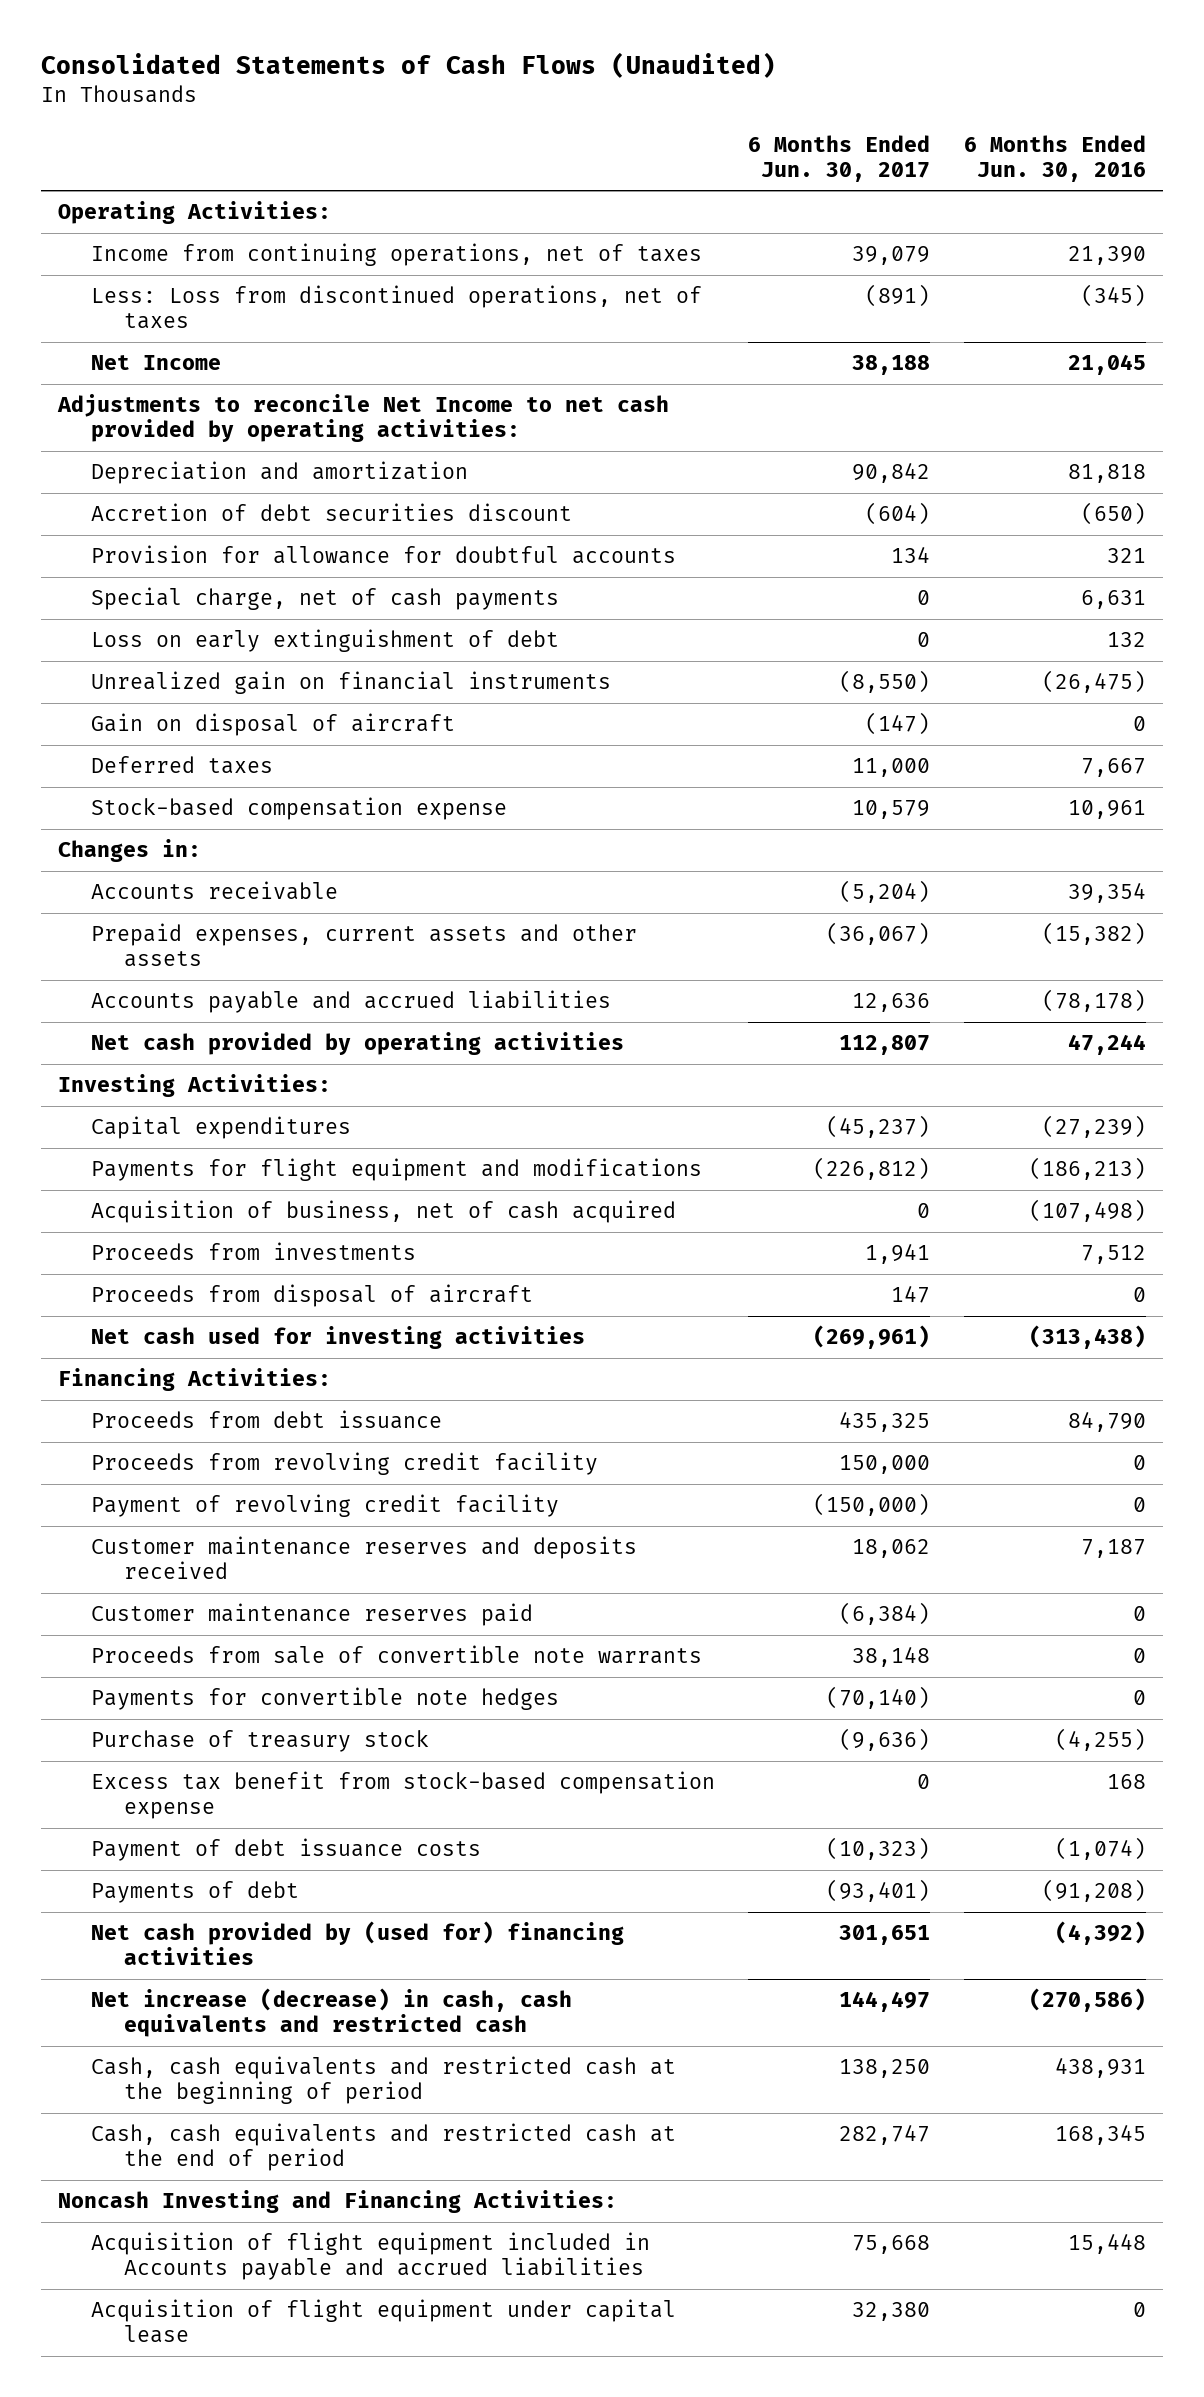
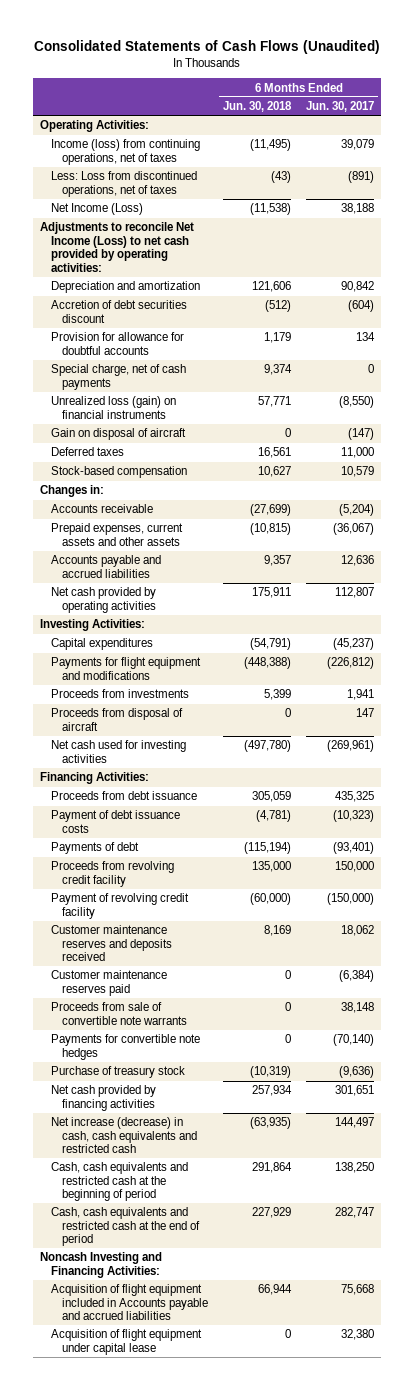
- | 6 Months Ended Jun. 30, 2017 | 6 Months Ended Jun. 30, 2016
+ | 6 Months Ended Jun. 30, 2018 | 6 Months Ended Jun. 30, 2017
- Income from continuing operations, net of taxes | 39,079 | 21,390
+ Income (loss) from continuing operations, net of taxes | (11,495) | 39,079
- Net Income | 38,188 | 21,045
- Adjustments to reconcile Net Income to net cash provided by operating activities:
+ Net Income (Loss) | (11,538) | 38,188
+ Adjustments to reconcile Net Income (Loss) to net cash provided by operating activities:
- Loss on early extinguishment of debt | 0 | 132
- Unrealized gain on financial instruments | (8,550) | (26,475)
+ Unrealized loss (gain) on financial instruments | 57,771 | (8,550)
- Stock-based compensation expense | 10,579 | 10,961
+ Stock-based compensation | 10,627 | 10,579
- Acquisition of business, net of cash acquired | 0 | (107,498)
moved up: Payment of debt issuance costs | (4,781) | (10,323)
moved up: Payments of debt | (115,194) | (93,401)
- Excess tax benefit from stock-based compensation expense | 0 | 168
- Net cash provided by (used for) financing activities | 301,651 | (4,392)
+ Net cash provided by financing activities | 257,934 | 301,651

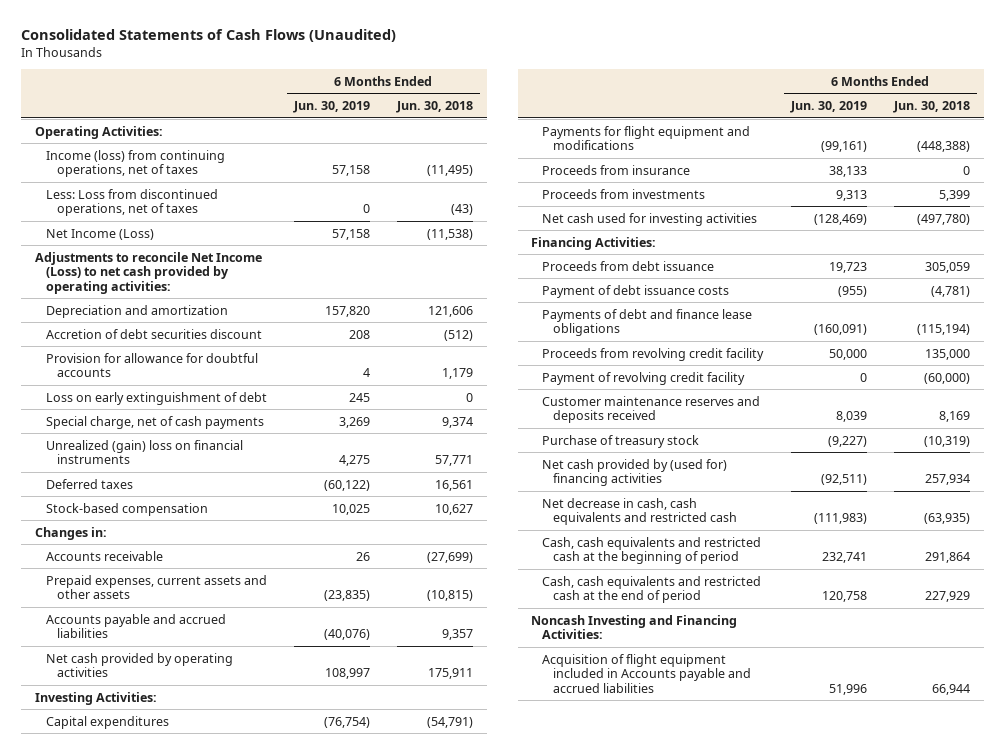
- | 6 Months Ended Jun. 30, 2018 | 6 Months Ended Jun. 30, 2017
+ | 6 Months Ended Jun. 30, 2019 | 6 Months Ended Jun. 30, 2018
+ Loss on early extinguishment of debt | 245 | 0
- Unrealized loss (gain) on financial instruments | 57,771 | (8,550)
- Gain on disposal of aircraft | 0 | (147)
+ Unrealized (gain) loss on financial instruments | 4,275 | 57,771
+ Proceeds from insurance | 38,133 | 0
- Proceeds from disposal of aircraft | 0 | 147
- Payments of debt | (115,194) | (93,401)
+ Payments of debt and finance lease obligations | (160,091) | (115,194)
- Customer maintenance reserves paid | 0 | (6,384)
- Proceeds from sale of convertible note warrants | 0 | 38,148
- Payments for convertible note hedges | 0 | (70,140)
- Net cash provided by financing activities | 257,934 | 301,651
- Net increase (decrease) in cash, cash equivalents and restricted cash | (63,935) | 144,497
+ Net cash provided by (used for) financing activities | (92,511) | 257,934
+ Net decrease in cash, cash equivalents and restricted cash | (111,983) | (63,935)
- Acquisition of flight equipment under capital lease | 0 | 32,380

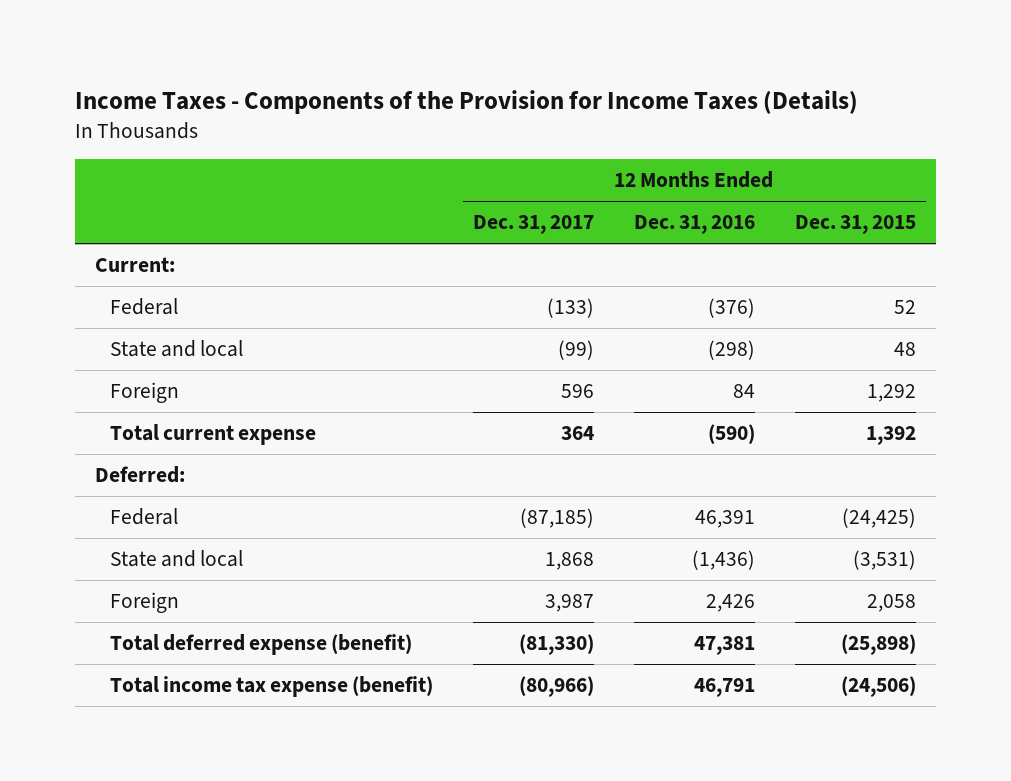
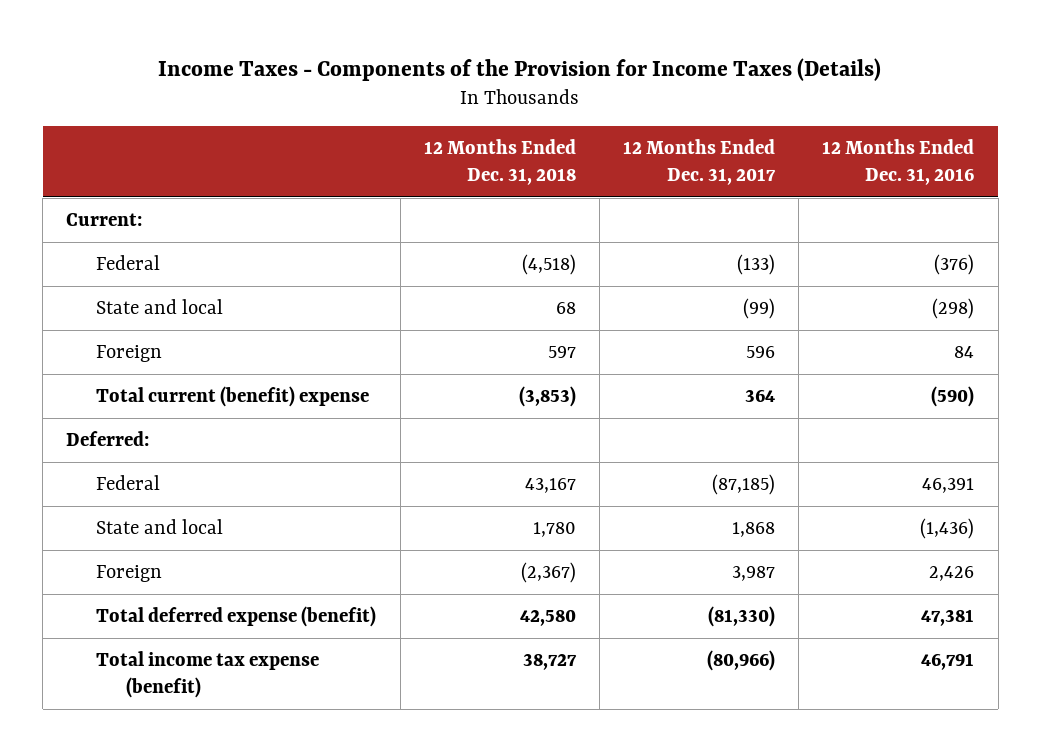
- | 12 Months Ended Dec. 31, 2017 | 12 Months Ended Dec. 31, 2016 | 12 Months Ended Dec. 31, 2015
+ | 12 Months Ended Dec. 31, 2018 | 12 Months Ended Dec. 31, 2017 | 12 Months Ended Dec. 31, 2016
- Total current expense | 364 | (590) | 1,392
+ Total current (benefit) expense | (3,853) | 364 | (590)

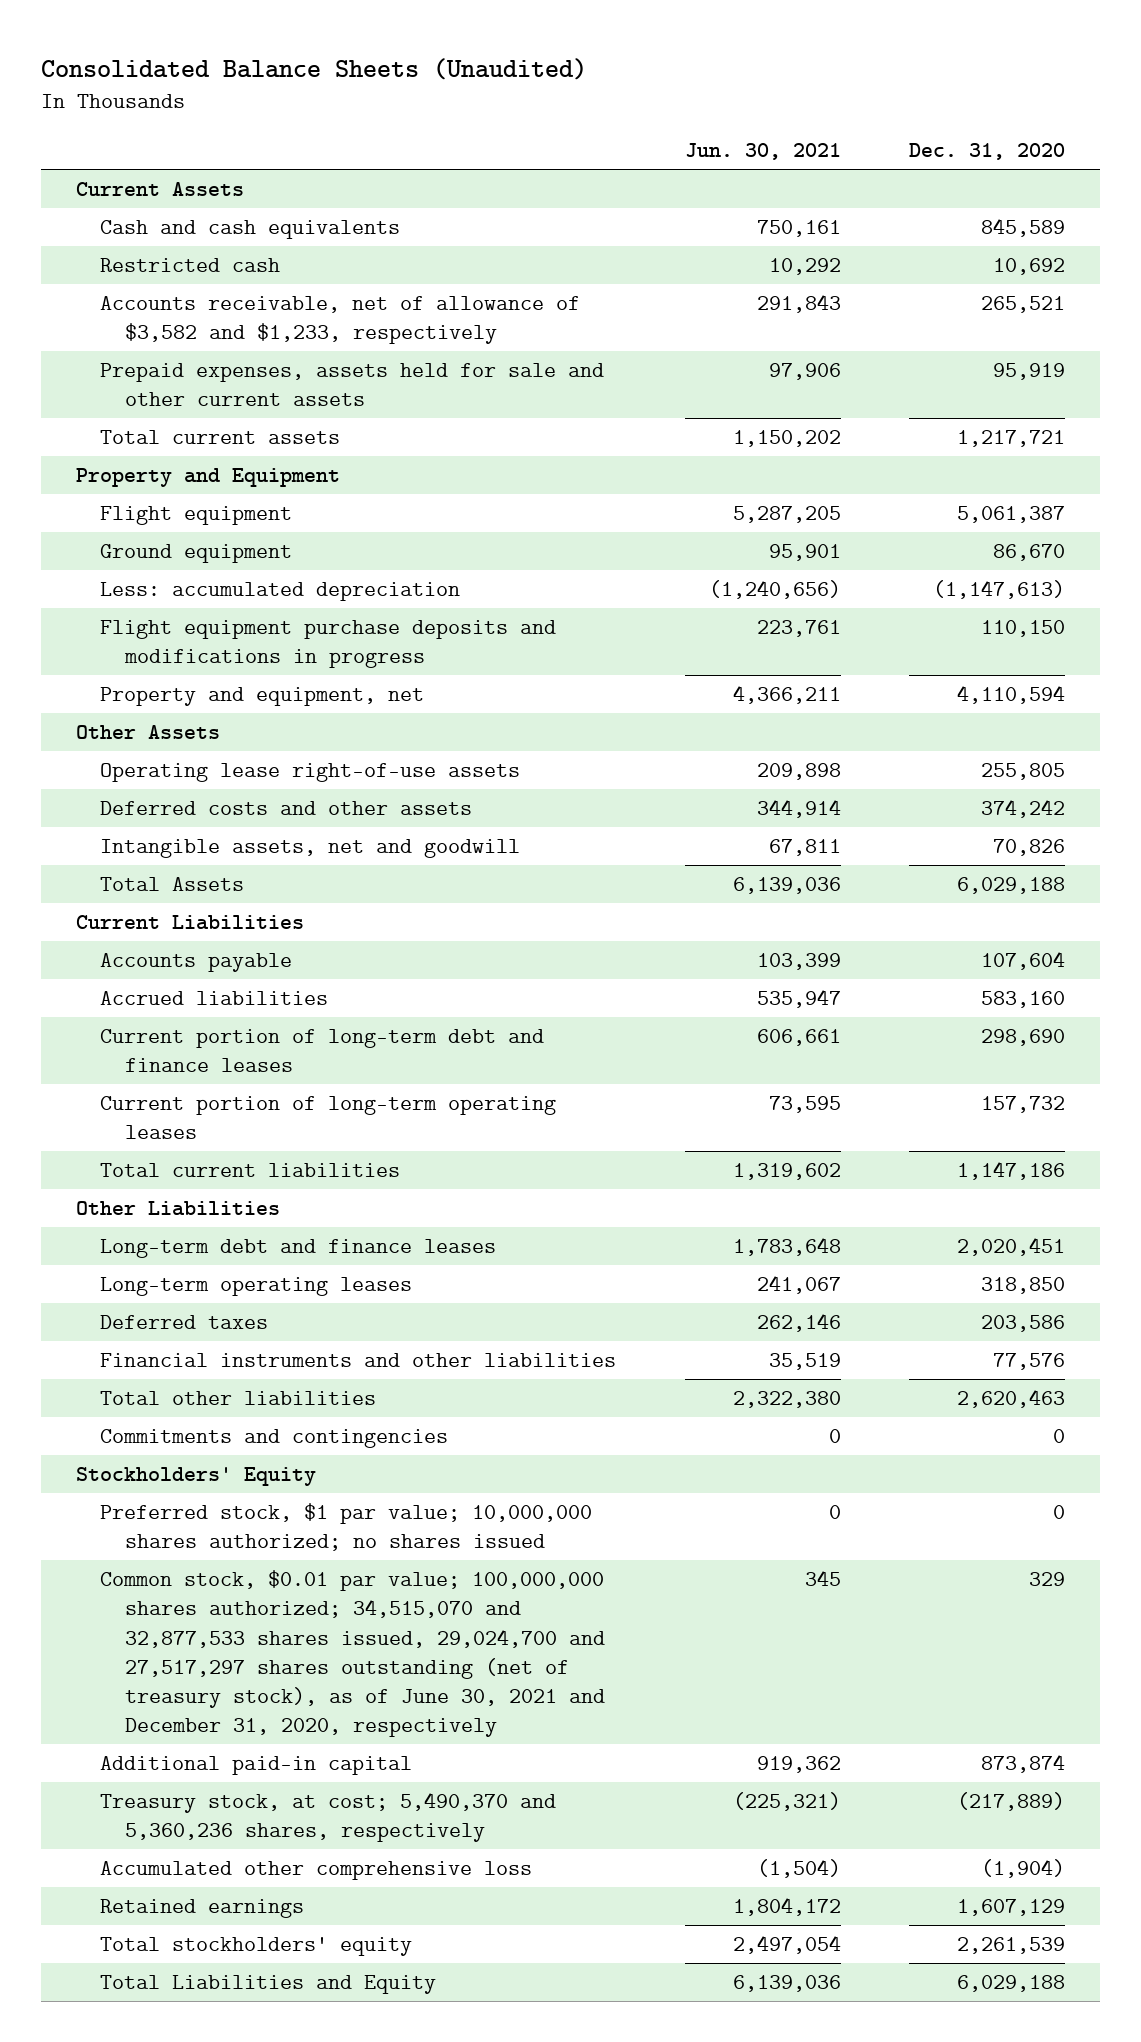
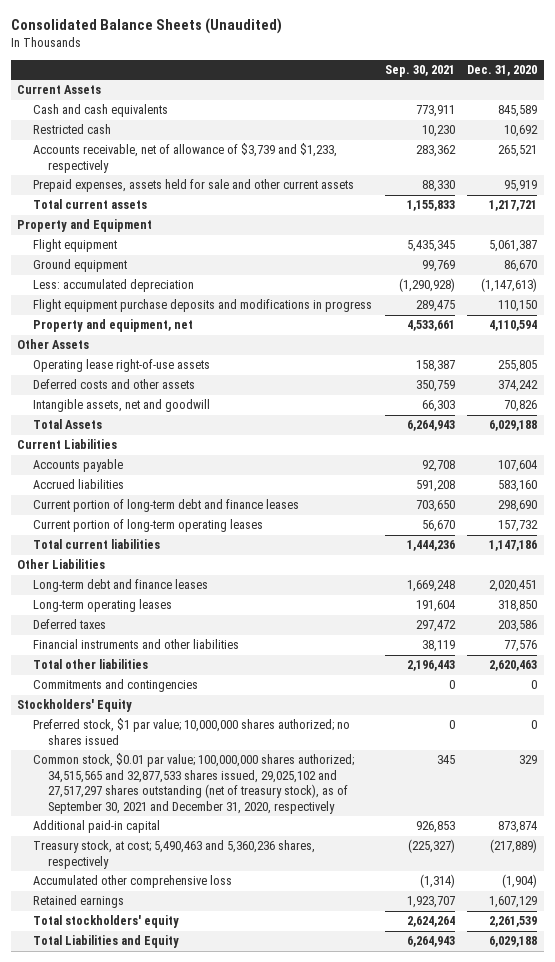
- | Jun. 30, 2021 | Dec. 31, 2020
+ | Sep. 30, 2021 | Dec. 31, 2020
- Accounts receivable, net of allowance of $3,582 and $1,233, respectively | 291,843 | 265,521
+ Accounts receivable, net of allowance of $3,739 and $1,233, respectively | 283,362 | 265,521
- Common stock, $0.01 par value; 100,000,000 shares authorized; 34,515,070 and 32,877,533 shares issued, 29,024,700 and 27,517,297 shares outstanding (net of treasury stock), as of June 30, 2021 and December 31, 2020, respectively | 345 | 329
+ Common stock, $0.01 par value; 100,000,000 shares authorized; 34,515,565 and 32,877,533 shares issued, 29,025,102 and 27,517,297 shares outstanding (net of treasury stock), as of September 30, 2021 and December 31, 2020, respectively | 345 | 329
- Treasury stock, at cost; 5,490,370 and 5,360,236 shares, respectively | (225,321) | (217,889)
+ Treasury stock, at cost; 5,490,463 and 5,360,236 shares, respectively | (225,327) | (217,889)

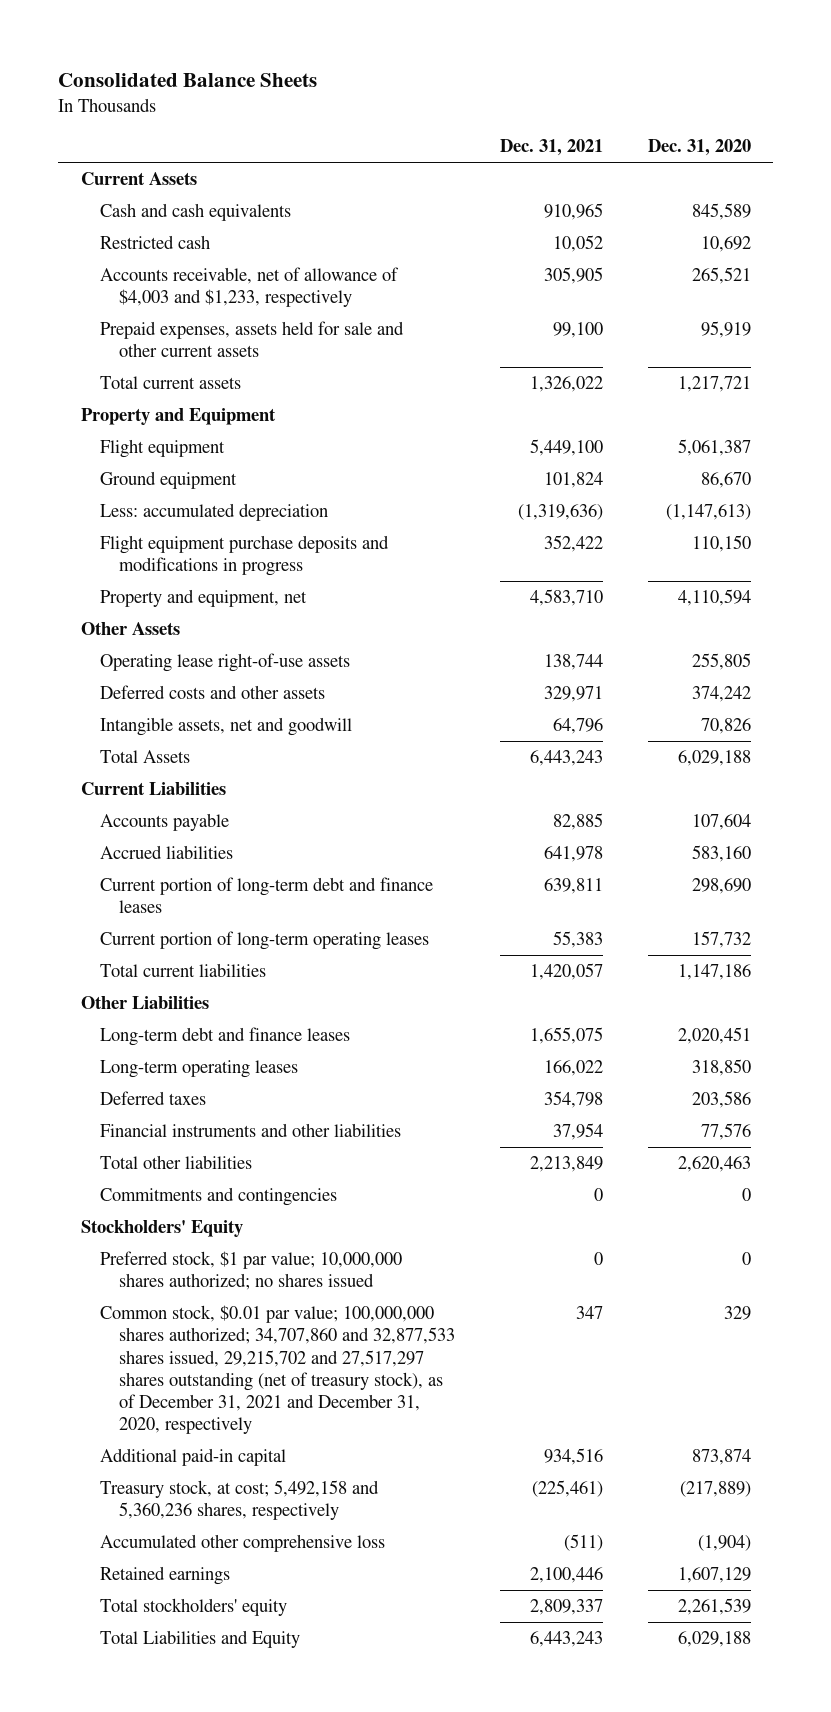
- Consolidated Balance Sheets (Unaudited)
+ Consolidated Balance Sheets
- | Sep. 30, 2021 | Dec. 31, 2020
+ | Dec. 31, 2021 | Dec. 31, 2020
- Accounts receivable, net of allowance of $3,739 and $1,233, respectively | 283,362 | 265,521
+ Accounts receivable, net of allowance of $4,003 and $1,233, respectively | 305,905 | 265,521
- Common stock, $0.01 par value; 100,000,000 shares authorized; 34,515,565 and 32,877,533 shares issued, 29,025,102 and 27,517,297 shares outstanding (net of treasury stock), as of September 30, 2021 and December 31, 2020, respectively | 345 | 329
+ Common stock, $0.01 par value; 100,000,000 shares authorized; 34,707,860 and 32,877,533 shares issued, 29,215,702 and 27,517,297 shares outstanding (net of treasury stock), as of December 31, 2021 and December 31, 2020, respectively | 347 | 329
- Treasury stock, at cost; 5,490,463 and 5,360,236 shares, respectively | (225,327) | (217,889)
+ Treasury stock, at cost; 5,492,158 and 5,360,236 shares, respectively | (225,461) | (217,889)

